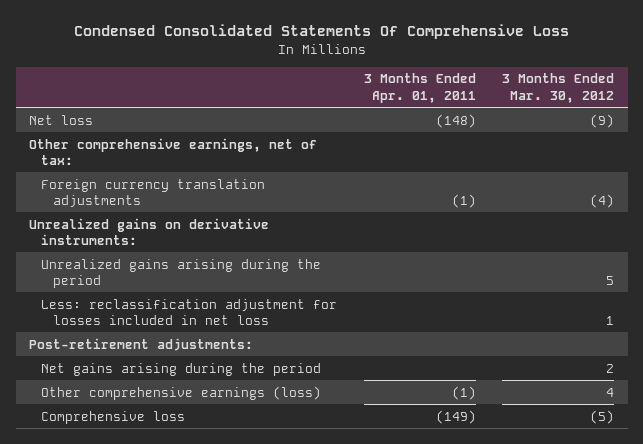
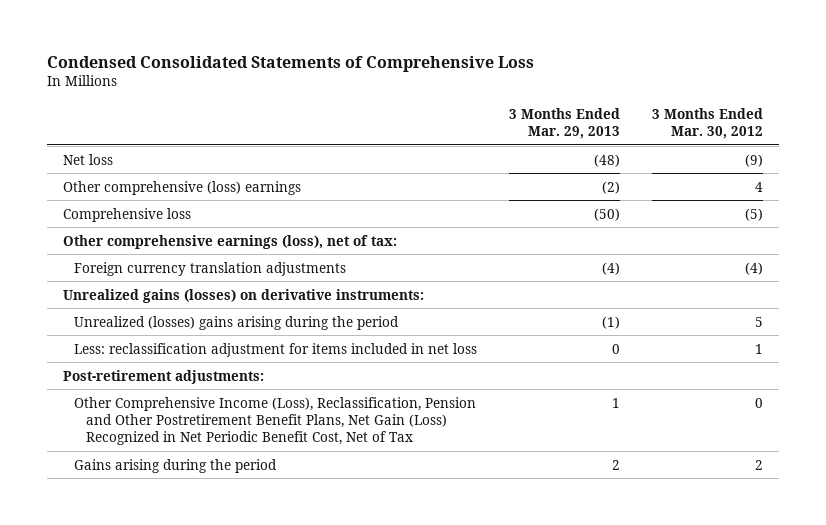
- Condensed Consolidated Statements Of Comprehensive Loss
+ Condensed Consolidated Statements of Comprehensive Loss
- | 3 Months Ended Apr. 01, 2011 | 3 Months Ended Mar. 30, 2012
+ | 3 Months Ended Mar. 29, 2013 | 3 Months Ended Mar. 30, 2012
- Other comprehensive earnings, net of tax:
+ Other comprehensive (loss) earnings | (2) | 4
moved up: Comprehensive loss | (50) | (5)
+ Other comprehensive earnings (loss), net of tax:
- Unrealized gains on derivative instruments:
- Unrealized gains arising during the period | | 5
- Less: reclassification adjustment for losses included in net loss | | 1
+ Unrealized gains (losses) on derivative instruments:
+ Unrealized (losses) gains arising during the period | (1) | 5
+ Less: reclassification adjustment for items included in net loss | 0 | 1
- Net gains arising during the period | | 2
- Other comprehensive earnings (loss) | (1) | 4
+ Other Comprehensive Income (Loss), Reclassification, Pension and Other Postretirement Benefit Plans, Net Gain (Loss) Recognized in Net Periodic Benefit Cost, Net of Tax | 1 | 0
+ Gains arising during the period | 2 | 2

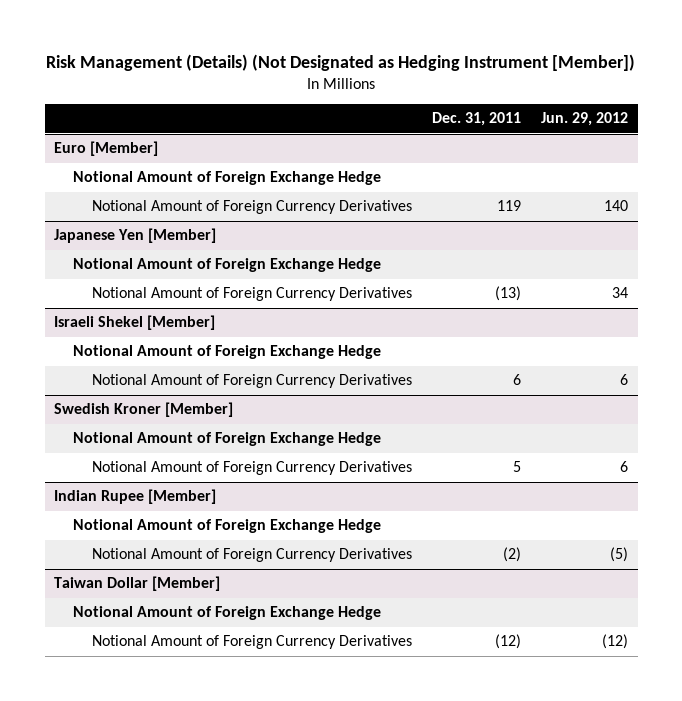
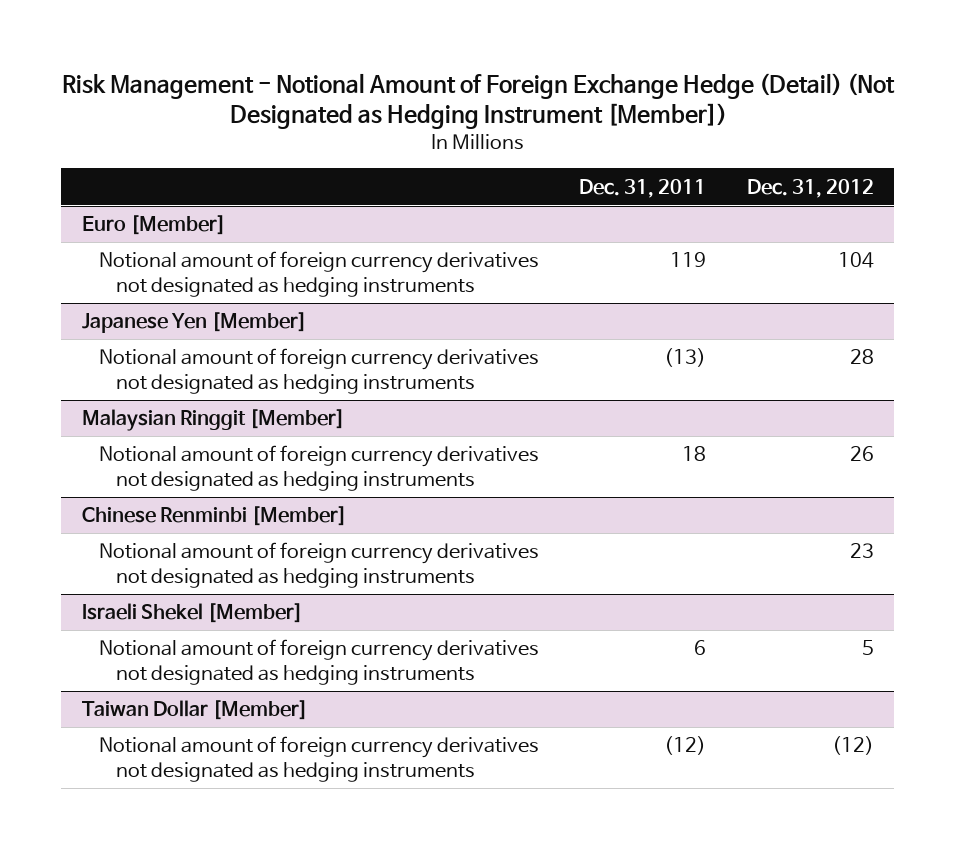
- Risk Management (Details) (Not Designated as Hedging Instrument [Member])
+ Risk Management - Notional Amount of Foreign Exchange Hedge (Detail) (Not Designated as Hedging Instrument [Member])
- | Dec. 31, 2011 | Jun. 29, 2012
+ | Dec. 31, 2011 | Dec. 31, 2012
@ Euro [Member]
- Notional Amount of Foreign Exchange Hedge
- Notional Amount of Foreign Currency Derivatives | 119 | 140
+ Notional amount of foreign currency derivatives not designated as hedging instruments | 119 | 104
@ Japanese Yen [Member]
- Notional Amount of Foreign Exchange Hedge
- Notional Amount of Foreign Currency Derivatives | (13) | 34
+ Notional amount of foreign currency derivatives not designated as hedging instruments | (13) | 28
+ Malaysian Ringgit [Member]
+ Notional amount of foreign currency derivatives not designated as hedging instruments | 18 | 26
+ Chinese Renminbi [Member]
+ Notional amount of foreign currency derivatives not designated as hedging instruments | | 23
@ Israeli Shekel [Member]
- Notional Amount of Foreign Exchange Hedge
- Notional Amount of Foreign Currency Derivatives | 6 | 6
- Swedish Kroner [Member]
- Notional Amount of Foreign Exchange Hedge
- Notional Amount of Foreign Currency Derivatives | 5 | 6
- Indian Rupee [Member]
- Notional Amount of Foreign Exchange Hedge
- Notional Amount of Foreign Currency Derivatives | (2) | (5)
@ Israeli Shekel [Member]
+ Notional amount of foreign currency derivatives not designated as hedging instruments | 6 | 5
@ Taiwan Dollar [Member]
- Notional Amount of Foreign Exchange Hedge
- Notional Amount of Foreign Currency Derivatives | (12) | (12)
+ Notional amount of foreign currency derivatives not designated as hedging instruments | (12) | (12)

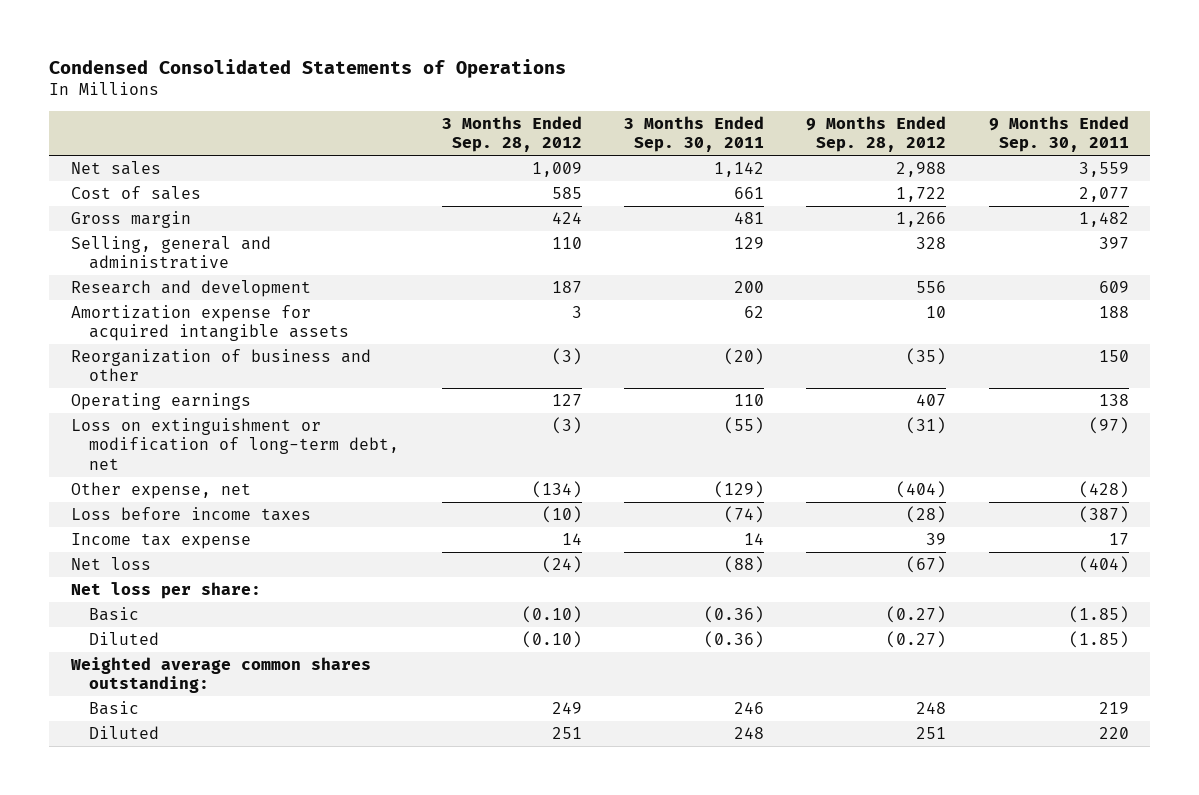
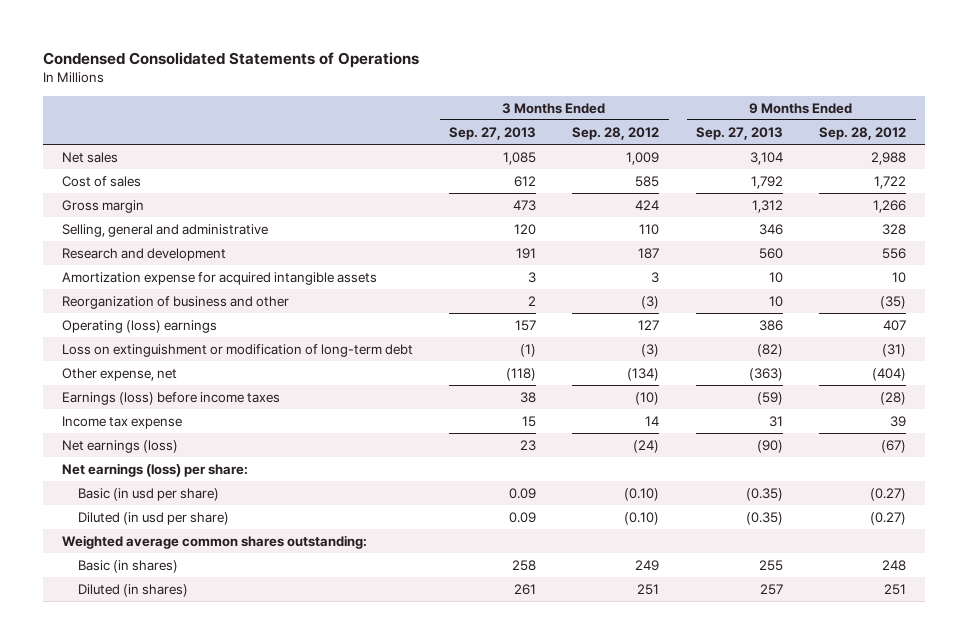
- | 3 Months Ended Sep. 28, 2012 | 3 Months Ended Sep. 30, 2011 | 9 Months Ended Sep. 28, 2012 | 9 Months Ended Sep. 30, 2011
+ | 3 Months Ended Sep. 27, 2013 | 3 Months Ended Sep. 28, 2012 | 9 Months Ended Sep. 27, 2013 | 9 Months Ended Sep. 28, 2012
- Operating earnings | 127 | 110 | 407 | 138
- Loss on extinguishment or modification of long-term debt, net | (3) | (55) | (31) | (97)
+ Operating (loss) earnings | 157 | 127 | 386 | 407
+ Loss on extinguishment or modification of long-term debt | (1) | (3) | (82) | (31)
- Loss before income taxes | (10) | (74) | (28) | (387)
+ Earnings (loss) before income taxes | 38 | (10) | (59) | (28)
- Net loss | (24) | (88) | (67) | (404)
- Net loss per share:
- Basic | (0.10) | (0.36) | (0.27) | (1.85)
- Diluted | (0.10) | (0.36) | (0.27) | (1.85)
+ Net earnings (loss) | 23 | (24) | (90) | (67)
+ Net earnings (loss) per share:
+ Basic (in usd per share) | 0.09 | (0.10) | (0.35) | (0.27)
+ Diluted (in usd per share) | 0.09 | (0.10) | (0.35) | (0.27)
- Basic | 249 | 246 | 248 | 219
- Diluted | 251 | 248 | 251 | 220
+ Basic (in shares) | 258 | 249 | 255 | 248
+ Diluted (in shares) | 261 | 251 | 257 | 251

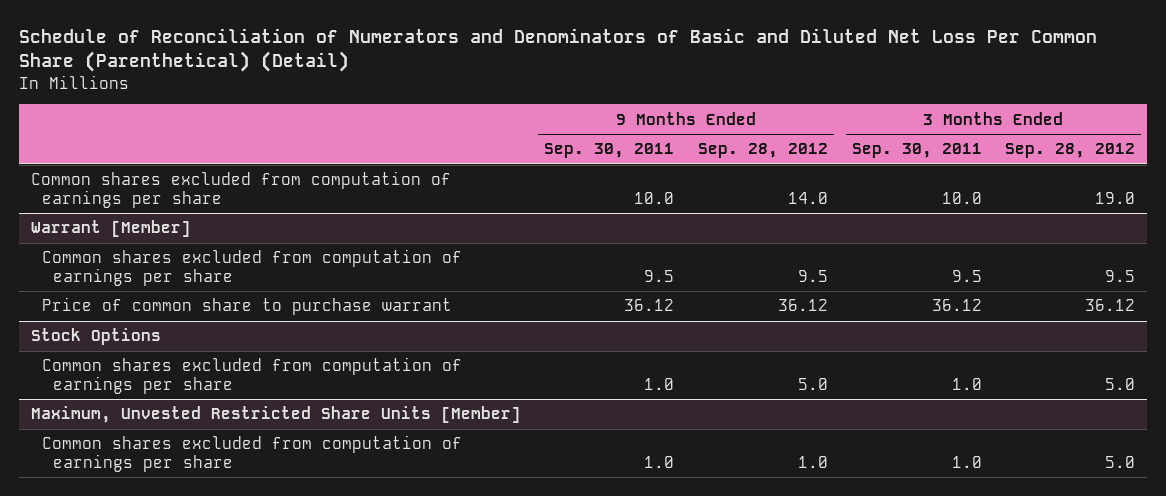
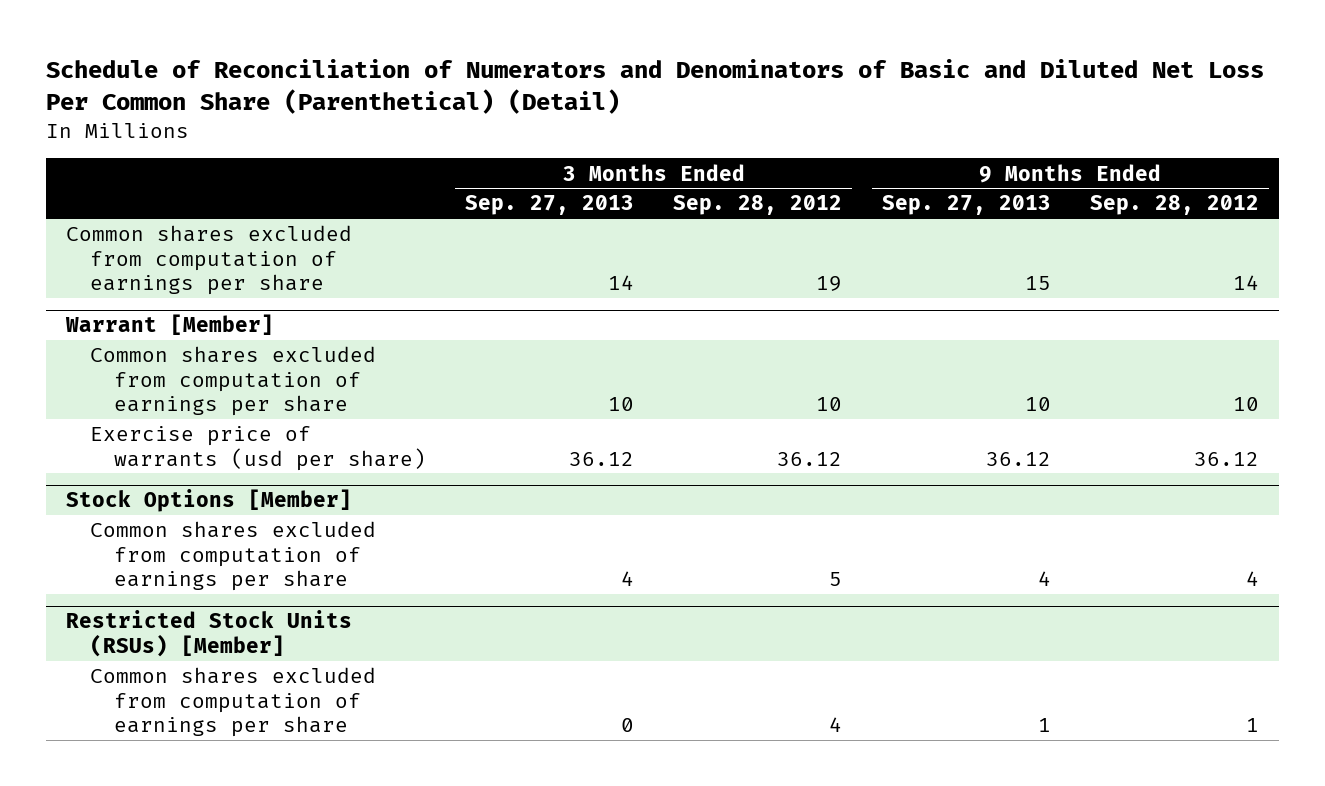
- | 9 Months Ended Sep. 30, 2011 | 9 Months Ended Sep. 28, 2012 | 3 Months Ended Sep. 30, 2011 | 3 Months Ended Sep. 28, 2012
+ | 3 Months Ended Sep. 27, 2013 | 3 Months Ended Sep. 28, 2012 | 9 Months Ended Sep. 27, 2013 | 9 Months Ended Sep. 28, 2012
- Common shares excluded from computation of earnings per share | 10.0 | 14.0 | 10.0 | 19.0
+ Common shares excluded from computation of earnings per share | 14 | 19 | 15 | 14
@ Warrant [Member]
- Common shares excluded from computation of earnings per share | 9.5 | 9.5 | 9.5 | 9.5
- Price of common share to purchase warrant | 36.12 | 36.12 | 36.12 | 36.12
- Stock Options
- Common shares excluded from computation of earnings per share | 1.0 | 5.0 | 1.0 | 5.0
- Maximum, Unvested Restricted Share Units [Member]
- Common shares excluded from computation of earnings per share | 1.0 | 1.0 | 1.0 | 5.0
@ Warrant [Member]
+ Common shares excluded from computation of earnings per share | 10 | 10 | 10 | 10
+ Exercise price of warrants (usd per share) | 36.12 | 36.12 | 36.12 | 36.12
+ Stock Options [Member]
+ Common shares excluded from computation of earnings per share | 4 | 5 | 4 | 4
+ Restricted Stock Units (RSUs) [Member]
+ Common shares excluded from computation of earnings per share | 0 | 4 | 1 | 1

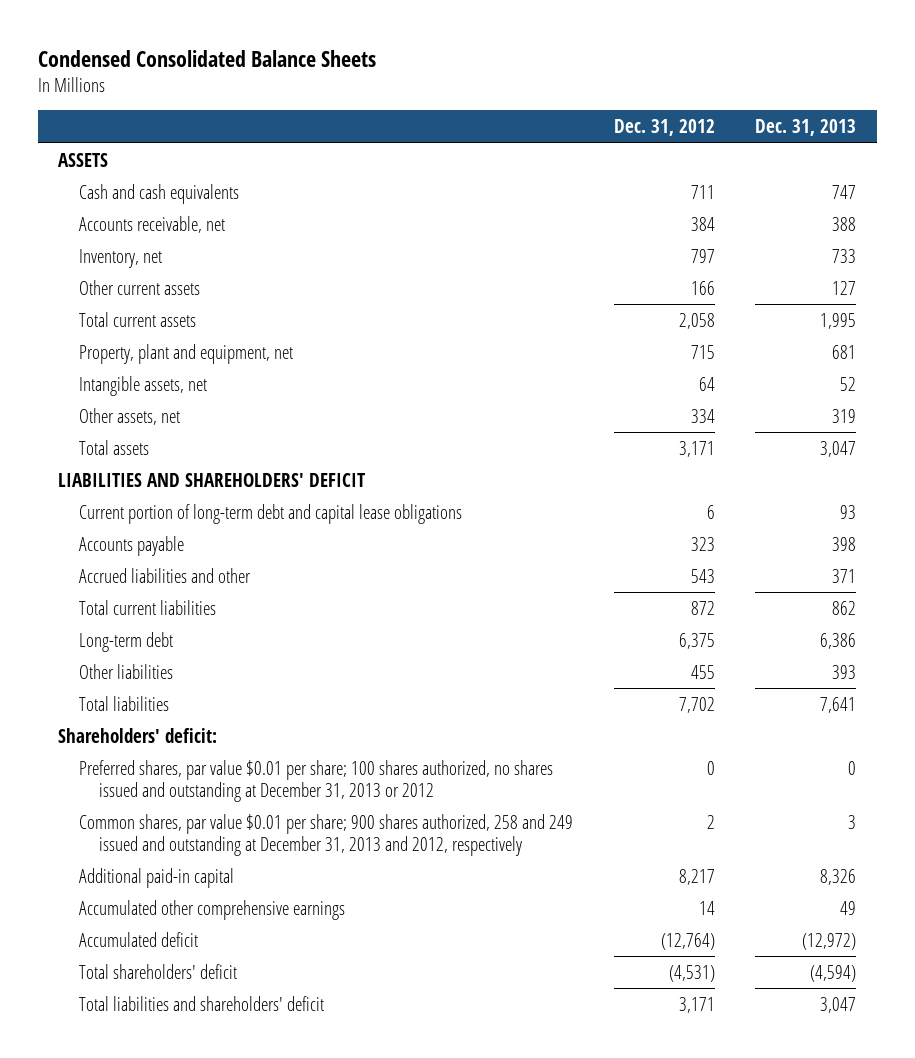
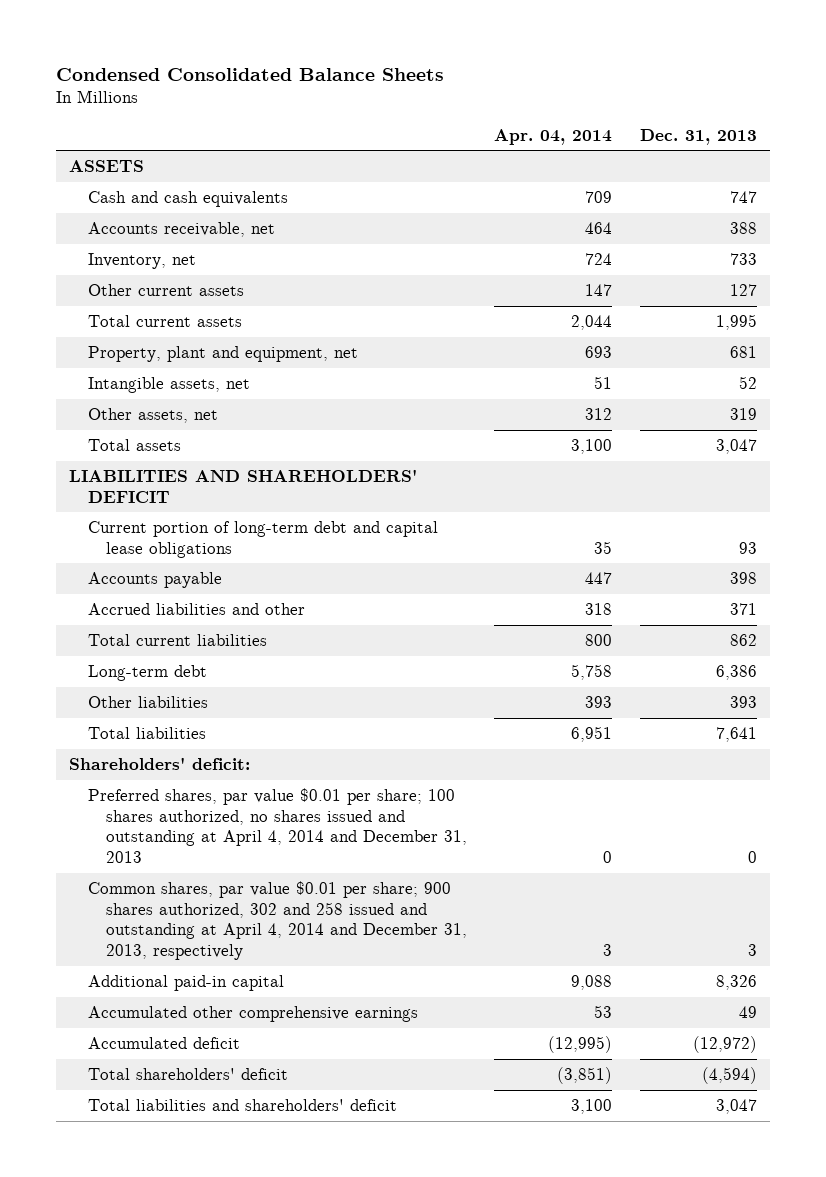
- | Dec. 31, 2012 | Dec. 31, 2013
+ | Apr. 04, 2014 | Dec. 31, 2013
- Preferred shares, par value $0.01 per share; 100 shares authorized, no shares issued and outstanding at December 31, 2013 or 2012 | 0 | 0
- Common shares, par value $0.01 per share; 900 shares authorized, 258 and 249 issued and outstanding at December 31, 2013 and 2012, respectively | 2 | 3
+ Preferred shares, par value $0.01 per share; 100 shares authorized, no shares issued and outstanding at April 4, 2014 and December 31, 2013 | 0 | 0
+ Common shares, par value $0.01 per share; 900 shares authorized, 302 and 258 issued and outstanding at April 4, 2014 and December 31, 2013, respectively | 3 | 3

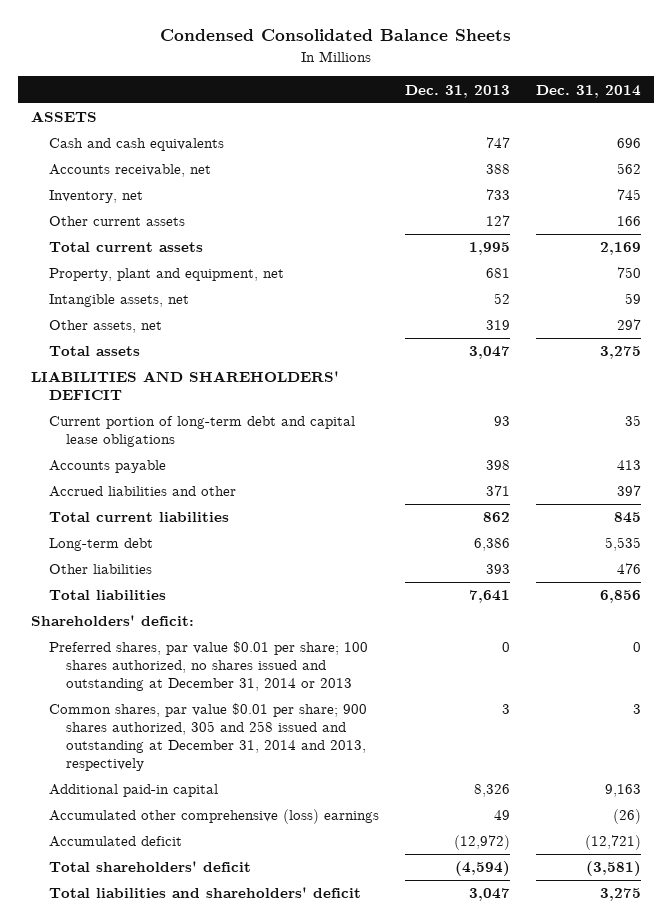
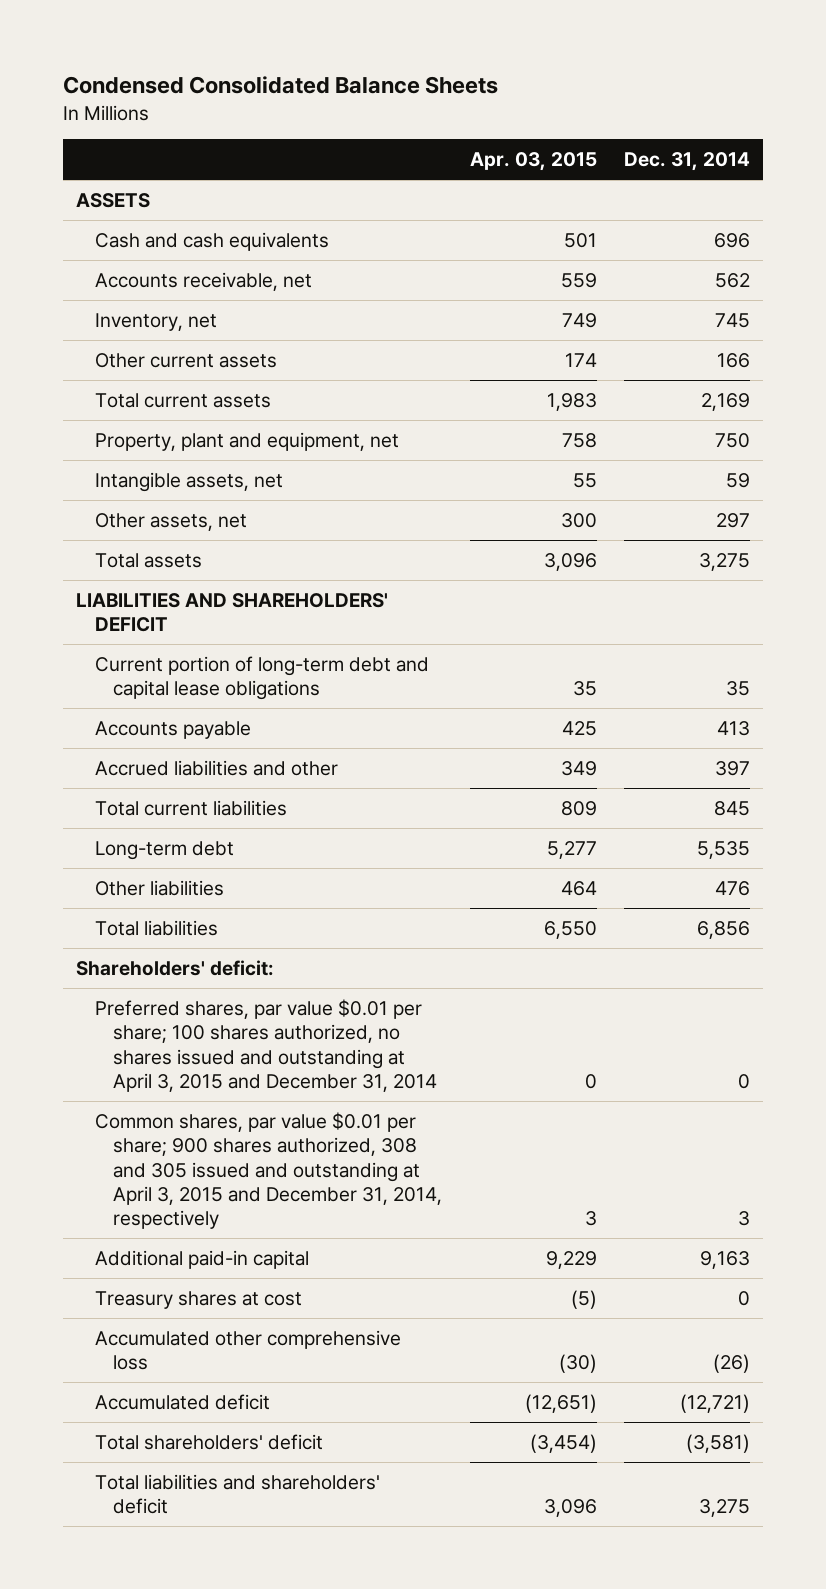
- | Dec. 31, 2013 | Dec. 31, 2014
+ | Apr. 03, 2015 | Dec. 31, 2014
- Preferred shares, par value $0.01 per share; 100 shares authorized, no shares issued and outstanding at December 31, 2014 or 2013 | 0 | 0
- Common shares, par value $0.01 per share; 900 shares authorized, 305 and 258 issued and outstanding at December 31, 2014 and 2013, respectively | 3 | 3
+ Preferred shares, par value $0.01 per share; 100 shares authorized, no shares issued and outstanding at April 3, 2015 and December 31, 2014 | 0 | 0
+ Common shares, par value $0.01 per share; 900 shares authorized, 308 and 305 issued and outstanding at April 3, 2015 and December 31, 2014, respectively | 3 | 3
- Accumulated other comprehensive (loss) earnings | 49 | (26)
+ Treasury shares at cost | (5) | 0
+ Accumulated other comprehensive loss | (30) | (26)

